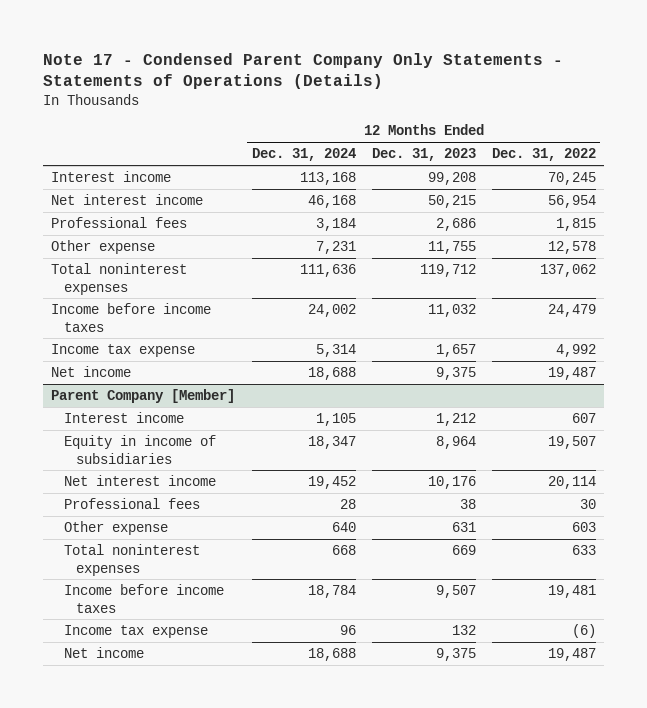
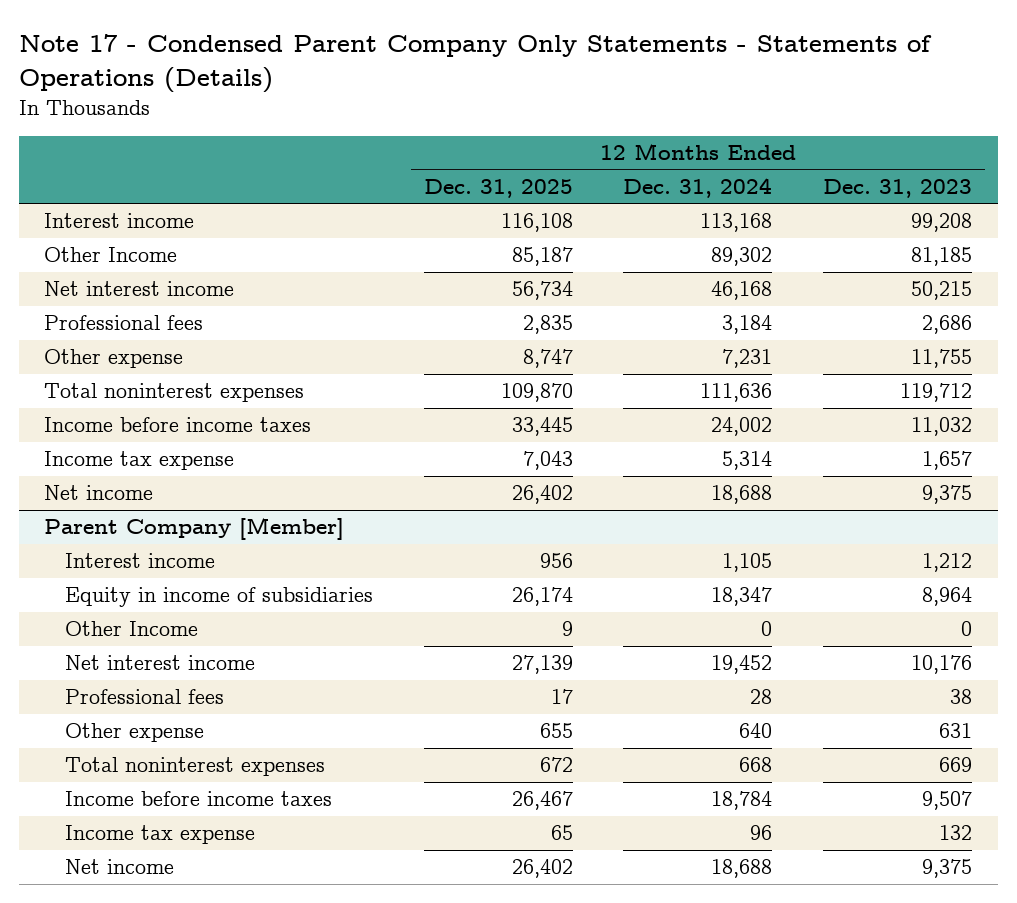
- | 12 Months Ended Dec. 31, 2024 | 12 Months Ended Dec. 31, 2023 | 12 Months Ended Dec. 31, 2022
+ | 12 Months Ended Dec. 31, 2025 | 12 Months Ended Dec. 31, 2024 | 12 Months Ended Dec. 31, 2023
+ Other Income | 85,187 | 89,302 | 81,185
@ Parent Company [Member]
+ Other Income | 9 | 0 | 0

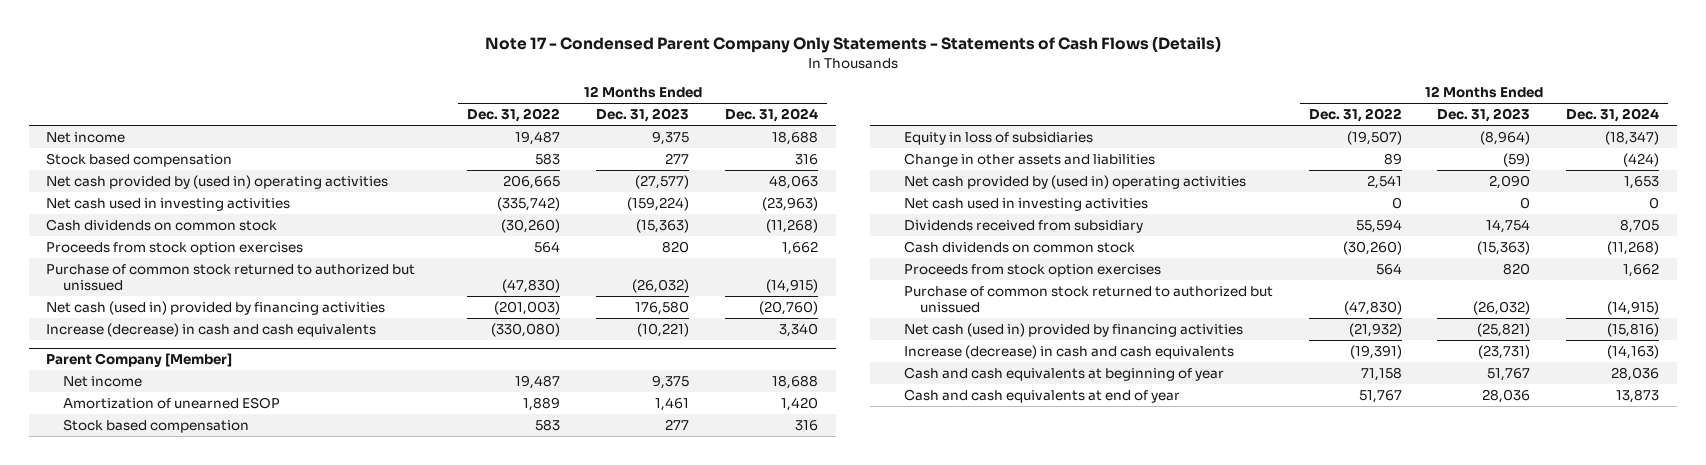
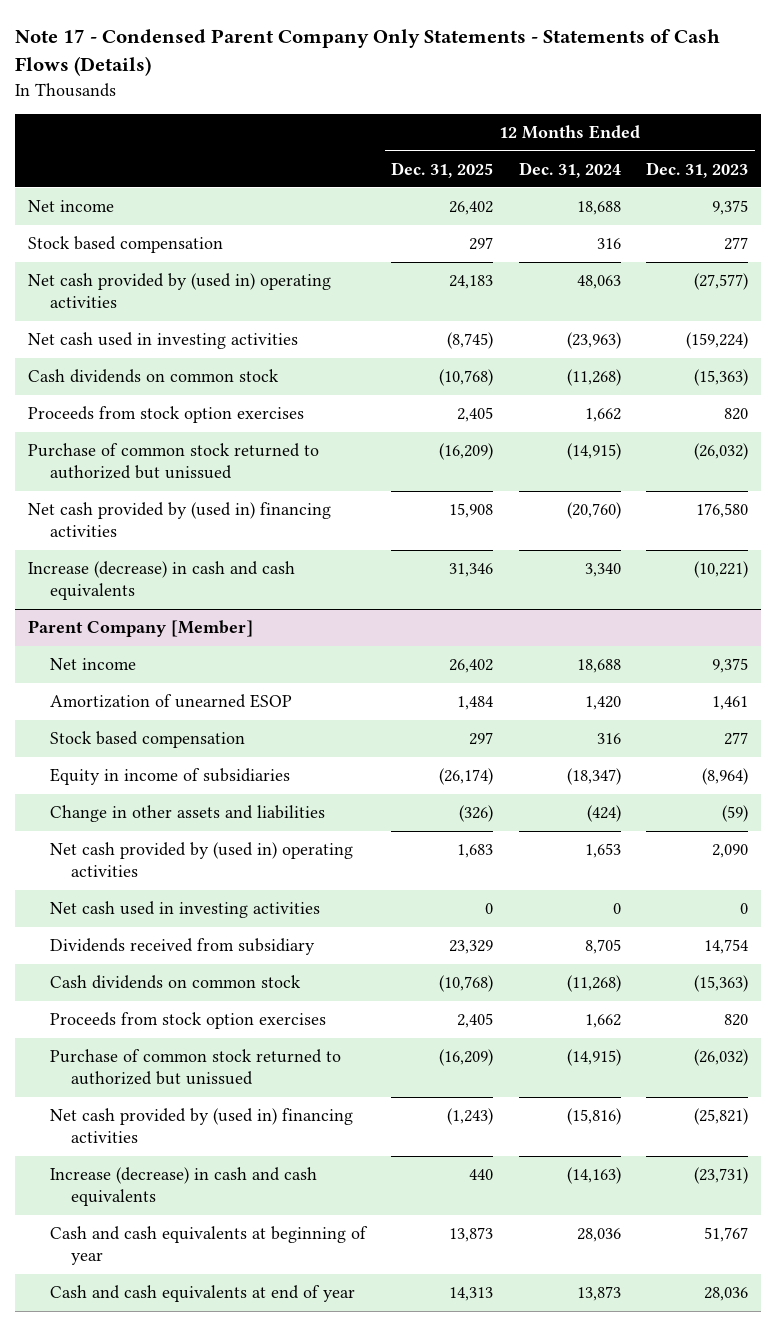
- | 12 Months Ended Dec. 31, 2022 | 12 Months Ended Dec. 31, 2023 | 12 Months Ended Dec. 31, 2024
+ | 12 Months Ended Dec. 31, 2025 | 12 Months Ended Dec. 31, 2024 | 12 Months Ended Dec. 31, 2023
- Net cash (used in) provided by financing activities | (201,003) | 176,580 | (20,760)
+ Net cash provided by (used in) financing activities | 15,908 | (20,760) | 176,580
@ Parent Company [Member]
- Equity in loss of subsidiaries | (19,507) | (8,964) | (18,347)
+ Equity in income of subsidiaries | (26,174) | (18,347) | (8,964)
- Net cash (used in) provided by financing activities | (21,932) | (25,821) | (15,816)
+ Net cash provided by (used in) financing activities | (1,243) | (15,816) | (25,821)

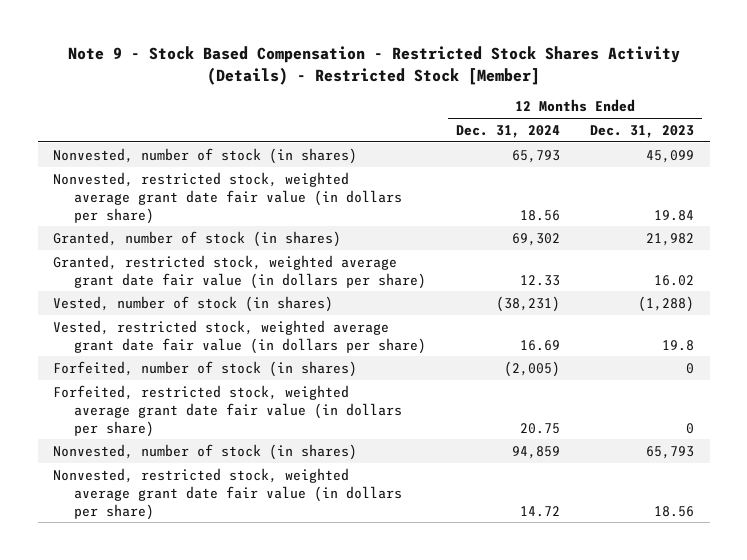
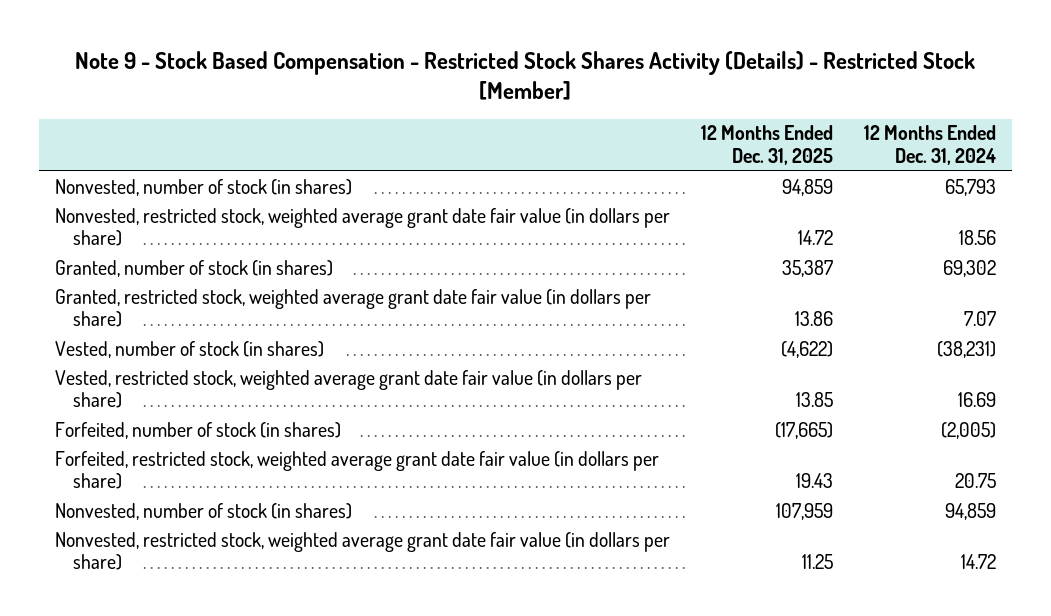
- | 12 Months Ended Dec. 31, 2024 | 12 Months Ended Dec. 31, 2023
+ | 12 Months Ended Dec. 31, 2025 | 12 Months Ended Dec. 31, 2024
- Granted, restricted stock, weighted average grant date fair value (in dollars per share) | 12.33 | 16.02
+ Granted, restricted stock, weighted average grant date fair value (in dollars per share) | 13.86 | 7.07

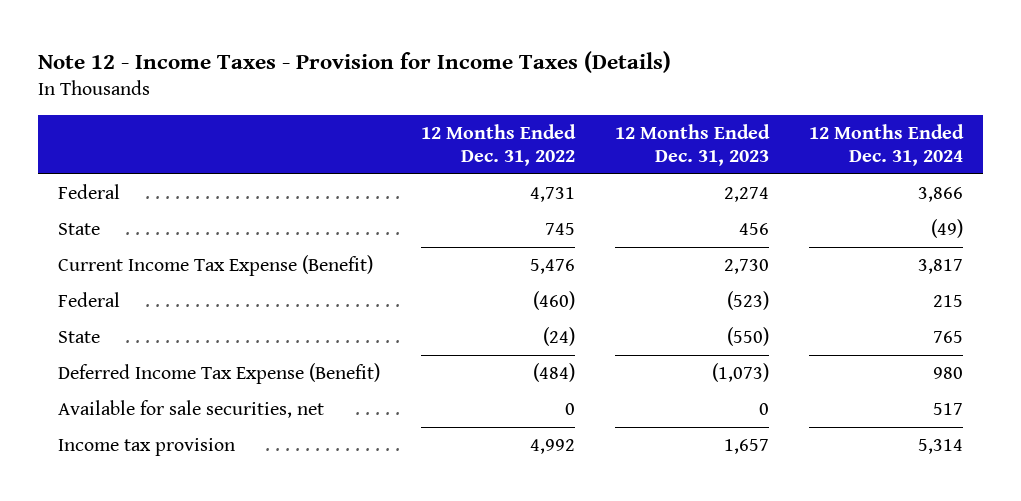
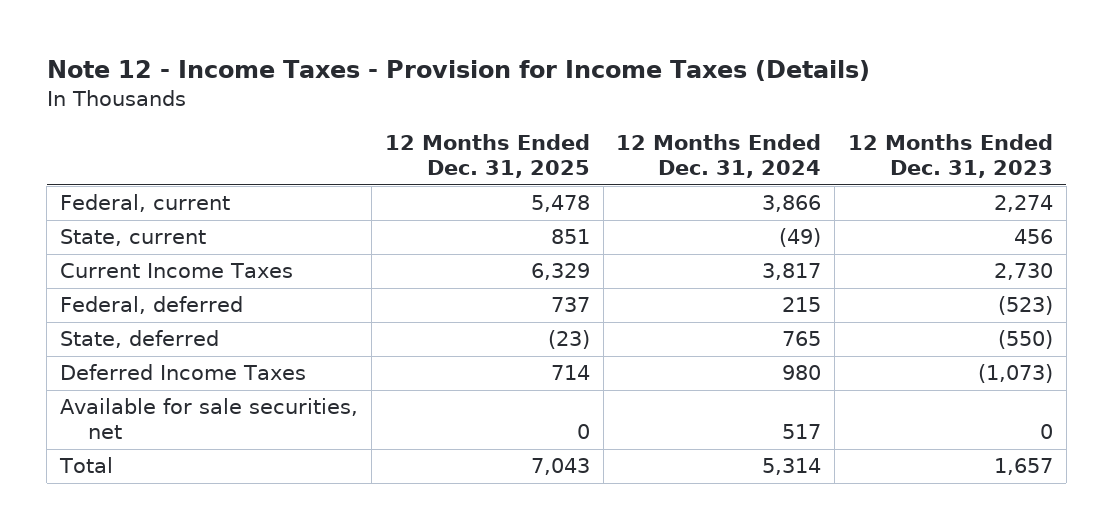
- | 12 Months Ended Dec. 31, 2022 | 12 Months Ended Dec. 31, 2023 | 12 Months Ended Dec. 31, 2024
+ | 12 Months Ended Dec. 31, 2025 | 12 Months Ended Dec. 31, 2024 | 12 Months Ended Dec. 31, 2023
- Federal | 4,731 | 2,274 | 3,866
- State | 745 | 456 | (49)
- Current Income Tax Expense (Benefit) | 5,476 | 2,730 | 3,817
- Federal | (460) | (523) | 215
- State | (24) | (550) | 765
- Deferred Income Tax Expense (Benefit) | (484) | (1,073) | 980
+ Federal, current | 5,478 | 3,866 | 2,274
+ State, current | 851 | (49) | 456
+ Current Income Taxes | 6,329 | 3,817 | 2,730
+ Federal, deferred | 737 | 215 | (523)
+ State, deferred | (23) | 765 | (550)
+ Deferred Income Taxes | 714 | 980 | (1,073)
- Income tax provision | 4,992 | 1,657 | 5,314
+ Total | 7,043 | 5,314 | 1,657

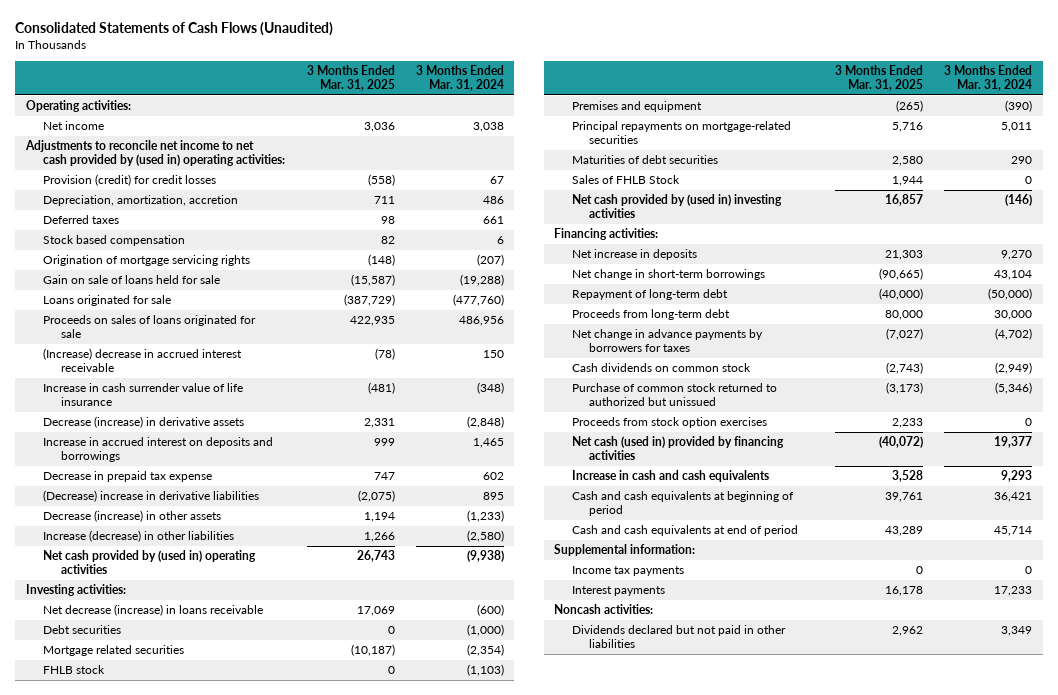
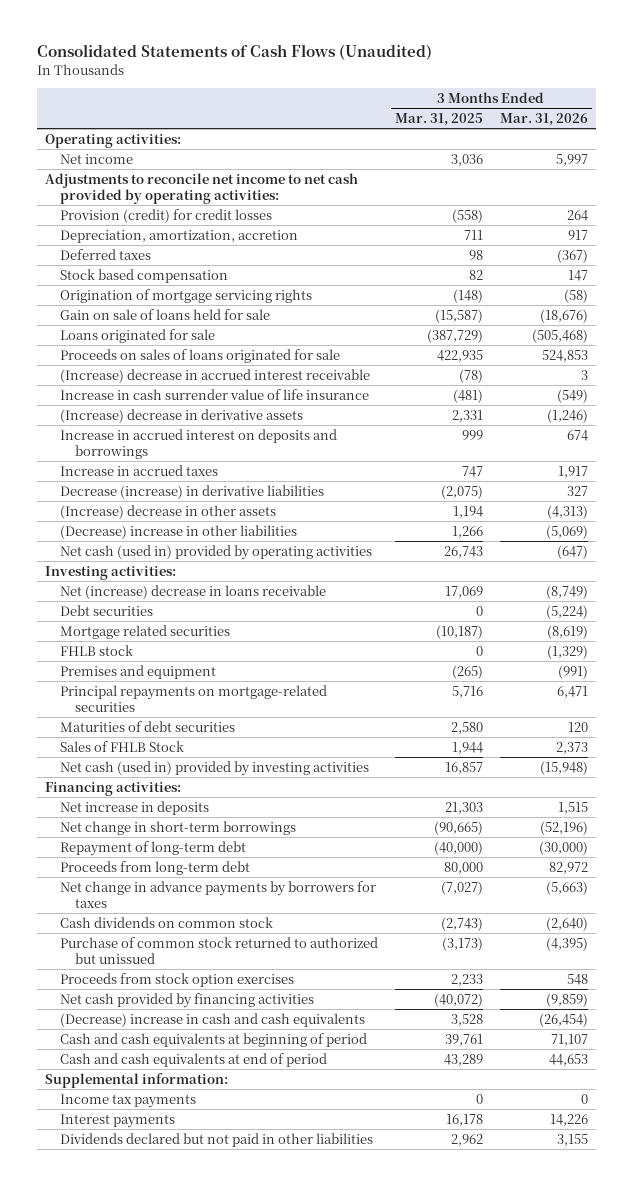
- | 3 Months Ended Mar. 31, 2025 | 3 Months Ended Mar. 31, 2024
+ | 3 Months Ended Mar. 31, 2025 | 3 Months Ended Mar. 31, 2026
- Adjustments to reconcile net income to net cash provided by (used in) operating activities:
+ Adjustments to reconcile net income to net cash provided by operating activities:
- Decrease (increase) in derivative assets | 2,331 | (2,848)
+ (Increase) decrease in derivative assets | 2,331 | (1,246)
- Decrease in prepaid tax expense | 747 | 602
- (Decrease) increase in derivative liabilities | (2,075) | 895
- Decrease (increase) in other assets | 1,194 | (1,233)
- Increase (decrease) in other liabilities | 1,266 | (2,580)
- Net cash provided by (used in) operating activities | 26,743 | (9,938)
+ Increase in accrued taxes | 747 | 1,917
+ Decrease (increase) in derivative liabilities | (2,075) | 327
+ (Increase) decrease in other assets | 1,194 | (4,313)
+ (Decrease) increase in other liabilities | 1,266 | (5,069)
+ Net cash (used in) provided by operating activities | 26,743 | (647)
- Net decrease (increase) in loans receivable | 17,069 | (600)
+ Net (increase) decrease in loans receivable | 17,069 | (8,749)
- Net cash provided by (used in) investing activities | 16,857 | (146)
+ Net cash (used in) provided by investing activities | 16,857 | (15,948)
- Net cash (used in) provided by financing activities | (40,072) | 19,377
- Increase in cash and cash equivalents | 3,528 | 9,293
+ Net cash provided by financing activities | (40,072) | (9,859)
+ (Decrease) increase in cash and cash equivalents | 3,528 | (26,454)
- Noncash activities:

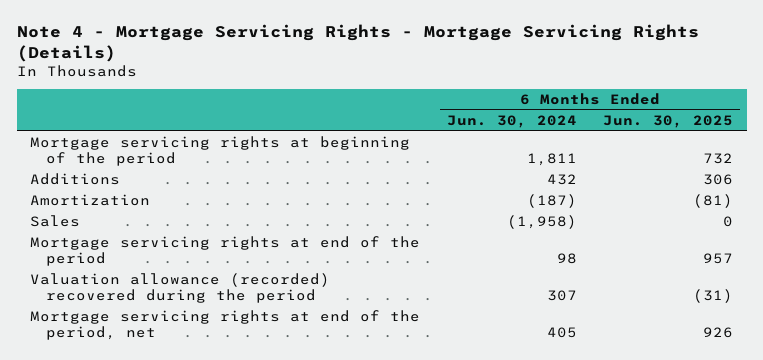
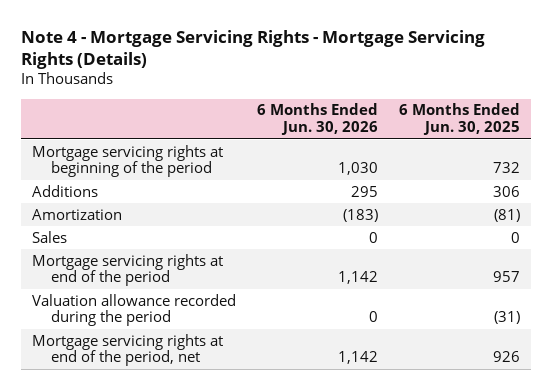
- | 6 Months Ended Jun. 30, 2024 | 6 Months Ended Jun. 30, 2025
+ | 6 Months Ended Jun. 30, 2026 | 6 Months Ended Jun. 30, 2025
- Valuation allowance (recorded) recovered during the period | 307 | (31)
+ Valuation allowance recorded during the period | 0 | (31)

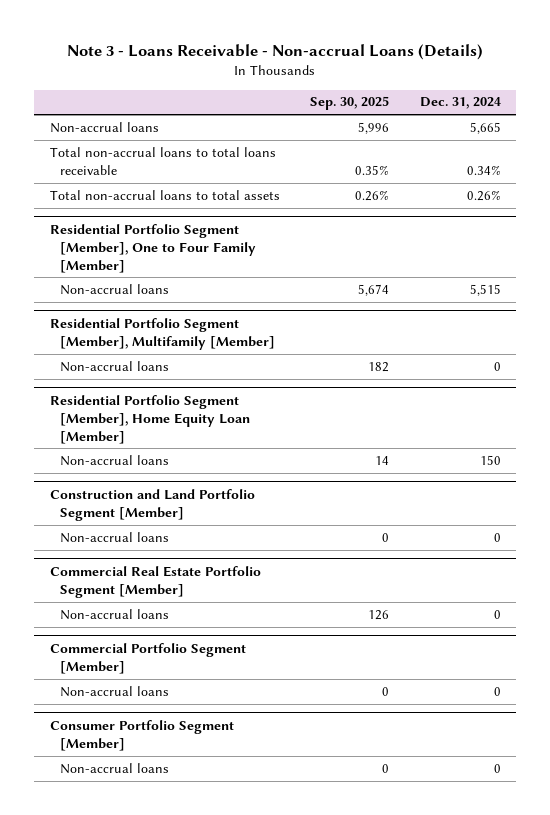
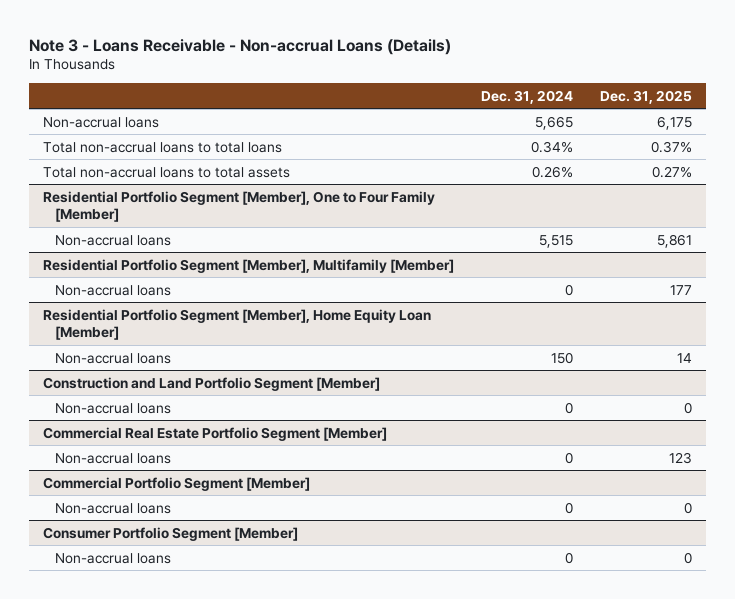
- | Sep. 30, 2025 | Dec. 31, 2024
+ | Dec. 31, 2024 | Dec. 31, 2025
- Total non-accrual loans to total loans receivable | 0.35% | 0.34%
+ Total non-accrual loans to total loans | 0.34% | 0.37%

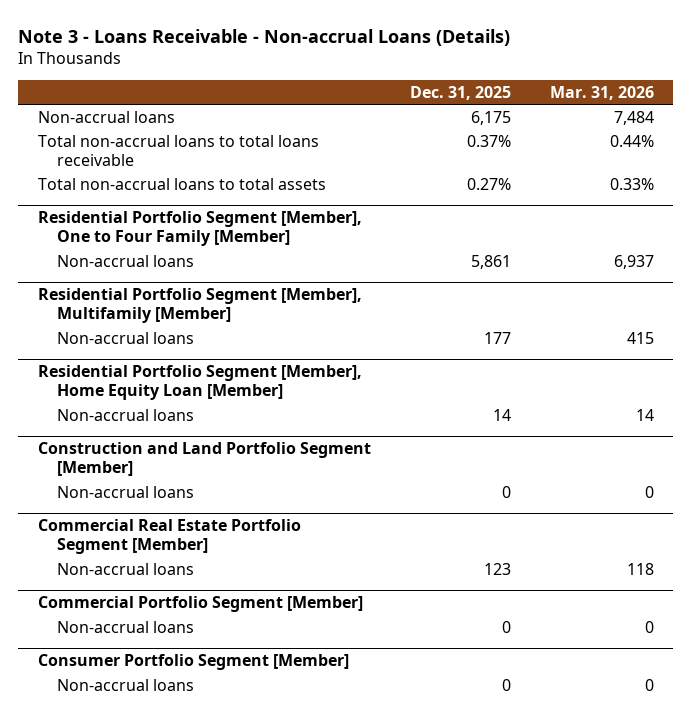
- | Dec. 31, 2024 | Dec. 31, 2025
+ | Dec. 31, 2025 | Mar. 31, 2026
- Total non-accrual loans to total loans | 0.34% | 0.37%
+ Total non-accrual loans to total loans receivable | 0.37% | 0.44%

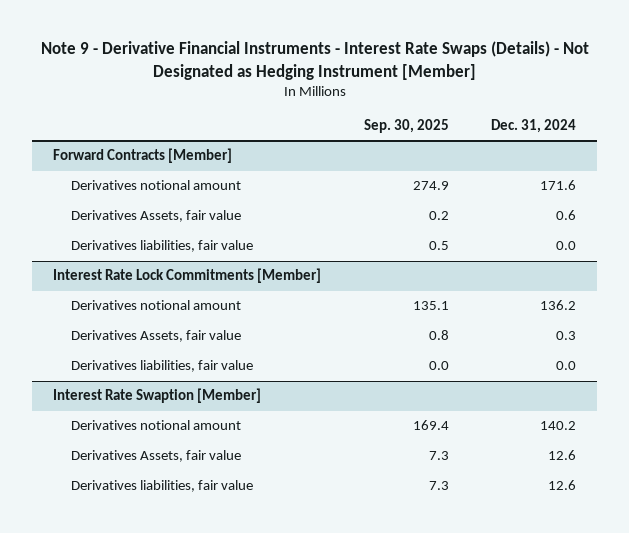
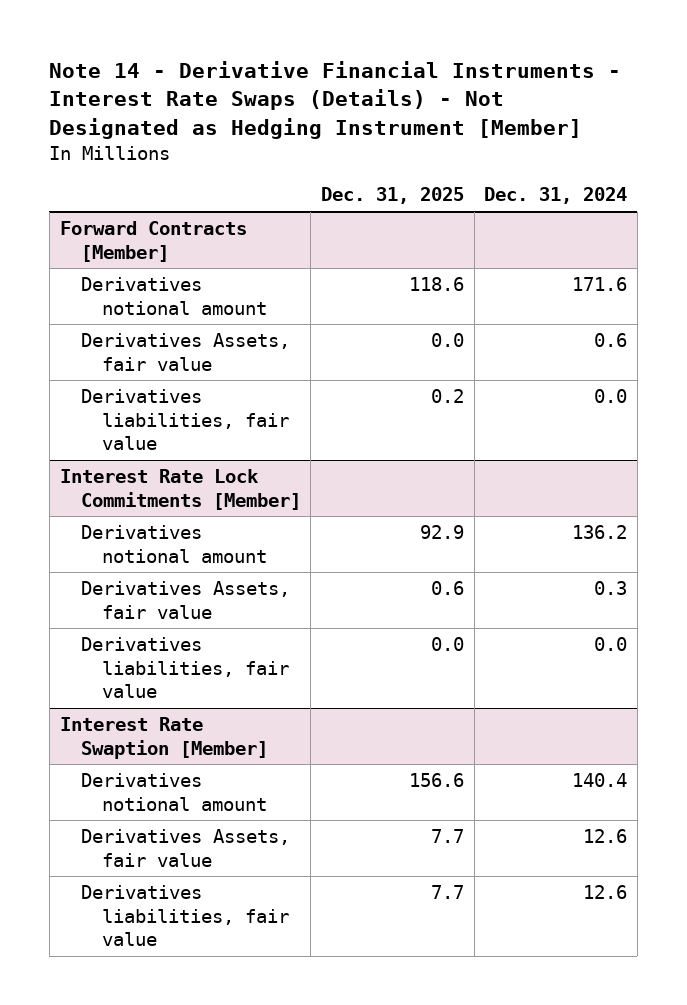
- Note 9 - Derivative Financial Instruments - Interest Rate Swaps (Details) - Not Designated as Hedging Instrument [Member]
+ Note 14 - Derivative Financial Instruments - Interest Rate Swaps (Details) - Not Designated as Hedging Instrument [Member]
- | Sep. 30, 2025 | Dec. 31, 2024
+ | Dec. 31, 2025 | Dec. 31, 2024
@ Interest Rate Swaption [Member]
- Derivatives notional amount | 169.4 | 140.2
+ Derivatives notional amount | 156.6 | 140.4

